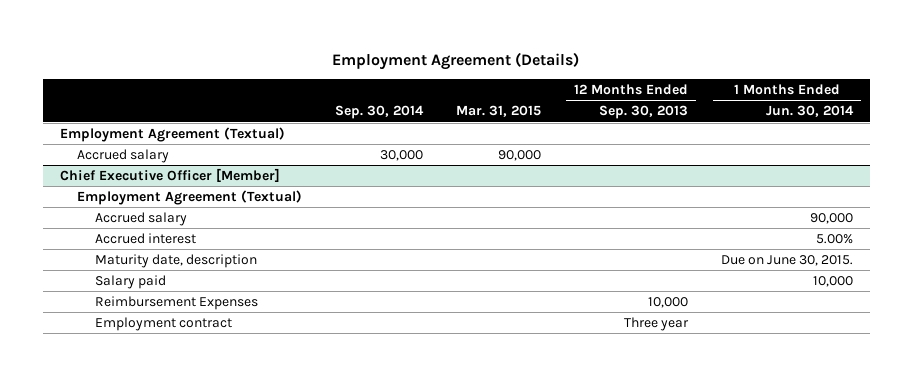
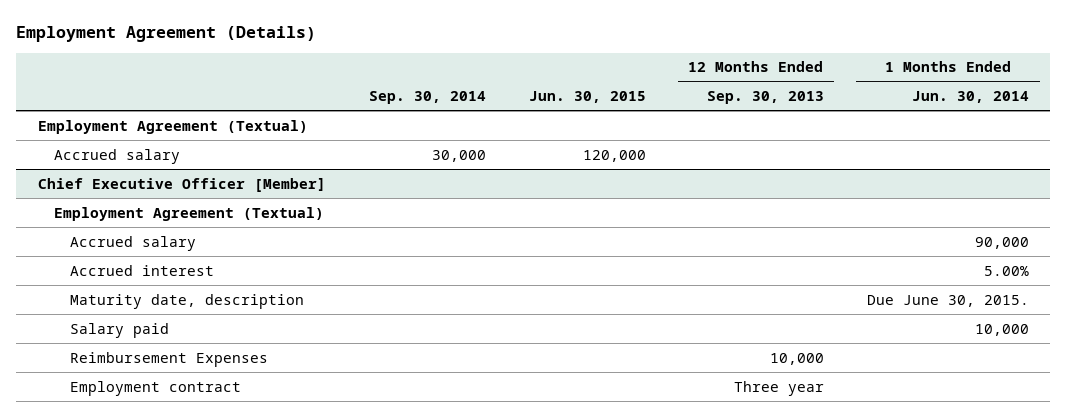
- | Sep. 30, 2014 | Mar. 31, 2015 | 12 Months Ended Sep. 30, 2013 | 1 Months Ended Jun. 30, 2014
+ | Sep. 30, 2014 | Jun. 30, 2015 | 12 Months Ended Sep. 30, 2013 | 1 Months Ended Jun. 30, 2014
@ Chief Executive Officer [Member]
- Maturity date, description | | | | Due on June 30, 2015.
+ Maturity date, description | | | | Due June 30, 2015.

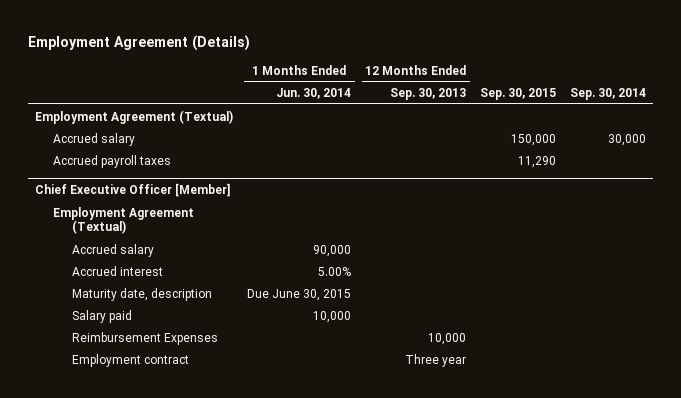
- | Sep. 30, 2014 | Jun. 30, 2015 | 12 Months Ended Sep. 30, 2013 | 1 Months Ended Jun. 30, 2014
+ | 1 Months Ended Jun. 30, 2014 | 12 Months Ended Sep. 30, 2013 | Sep. 30, 2015 | Sep. 30, 2014
+ Accrued payroll taxes | | | 11,290 |
@ Chief Executive Officer [Member]
- Maturity date, description | | | | Due June 30, 2015.
+ Maturity date, description | Due June 30, 2015 | | |

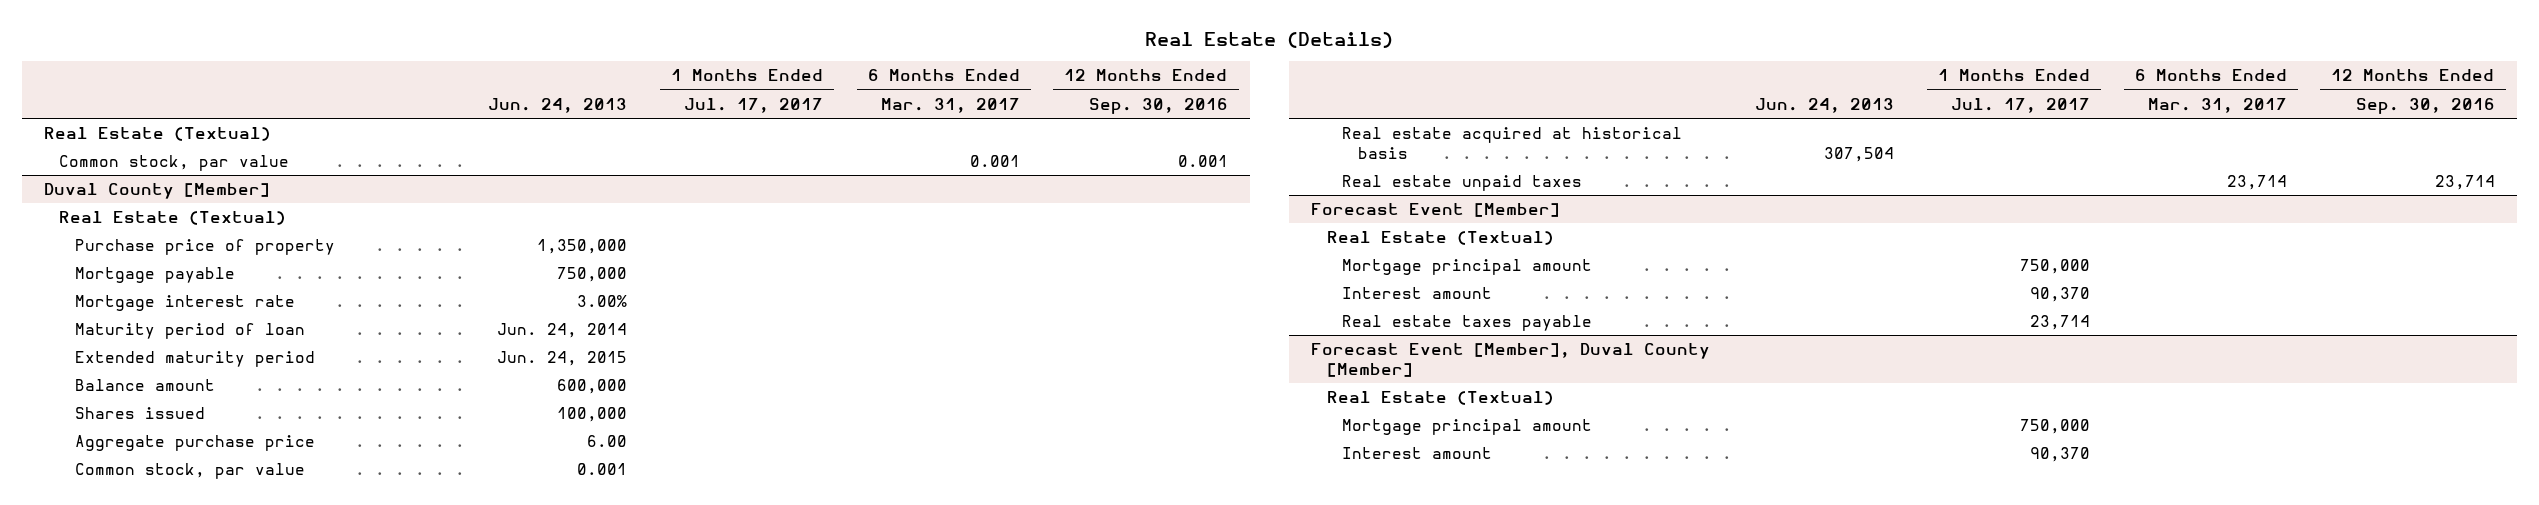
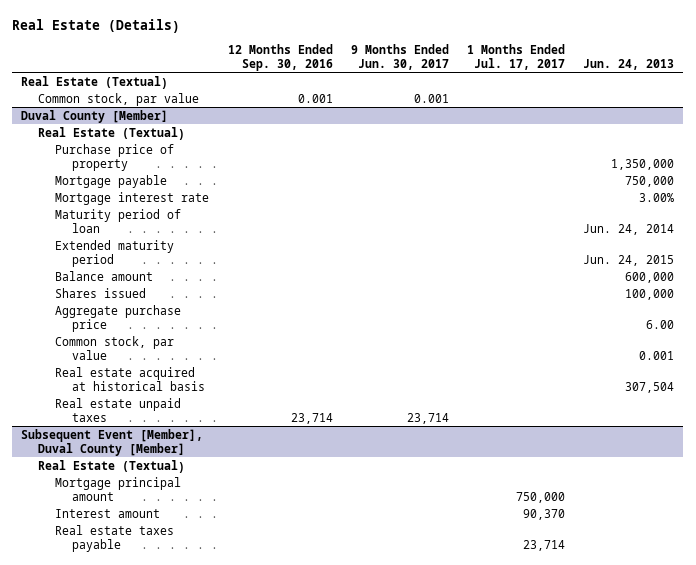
- | Jun. 24, 2013 | 1 Months Ended Jul. 17, 2017 | 6 Months Ended Mar. 31, 2017 | 12 Months Ended Sep. 30, 2016
+ | 12 Months Ended Sep. 30, 2016 | 9 Months Ended Jun. 30, 2017 | 1 Months Ended Jul. 17, 2017 | Jun. 24, 2013
- Forecast Event [Member]
+ Subsequent Event [Member], Duval County [Member]
- Forecast Event [Member], Duval County [Member]
- Real Estate (Textual)
- Mortgage principal amount | | 750,000 | |
- Interest amount | | 90,370 | |

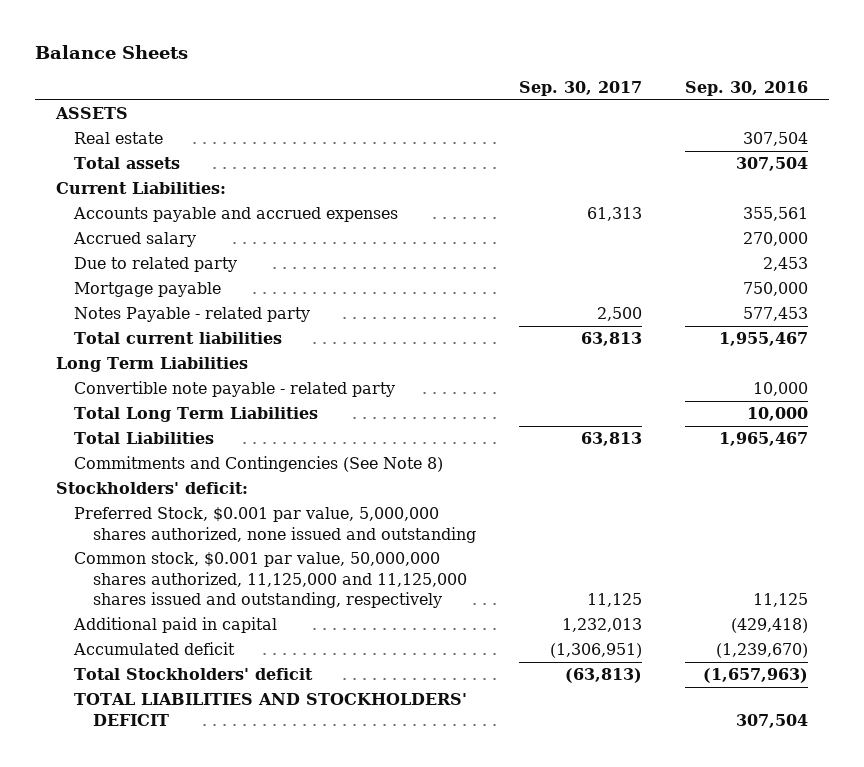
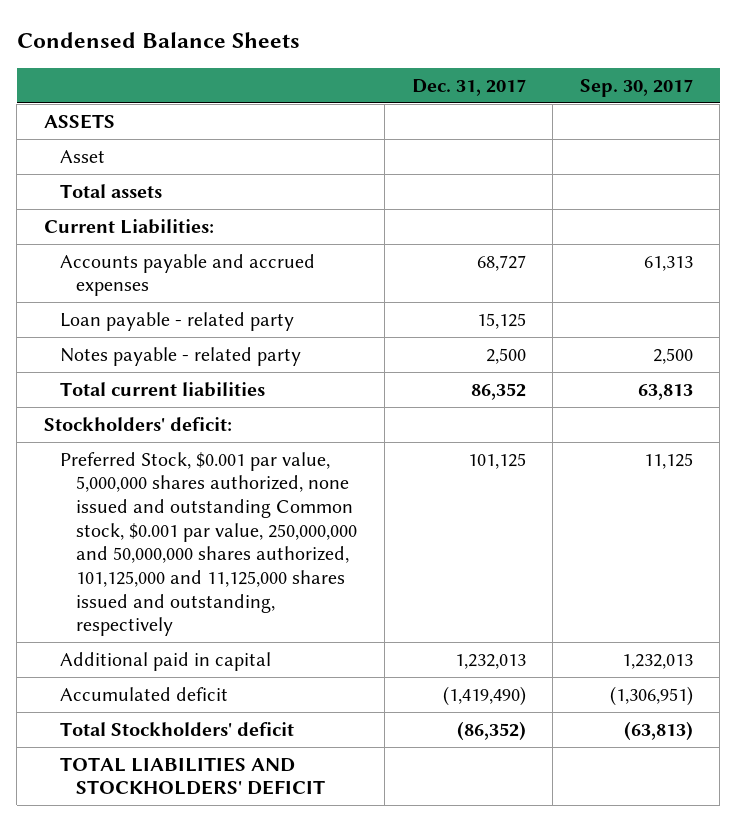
- Balance Sheets
+ Condensed Balance Sheets
- | Sep. 30, 2017 | Sep. 30, 2016
+ | Dec. 31, 2017 | Sep. 30, 2017
- Real estate | | 307,504
+ Asset
- Accrued salary | | 270,000
- Due to related party | | 2,453
- Mortgage payable | | 750,000
- Notes Payable - related party | 2,500 | 577,453
+ Loan payable - related party | 15,125 |
+ Notes payable - related party | 2,500 | 2,500
- Long Term Liabilities
- Convertible note payable - related party | | 10,000
- Total Long Term Liabilities | | 10,000
- Total Liabilities | 63,813 | 1,965,467
- Commitments and Contingencies (See Note 8)
- Preferred Stock, $0.001 par value, 5,000,000 shares authorized, none issued and outstanding
- Common stock, $0.001 par value, 50,000,000 shares authorized, 11,125,000 and 11,125,000 shares issued and outstanding, respectively | 11,125 | 11,125
+ Preferred Stock, $0.001 par value, 5,000,000 shares authorized, none issued and outstanding Common stock, $0.001 par value, 250,000,000 and 50,000,000 shares authorized, 101,125,000 and 11,125,000 shares issued and outstanding, respectively | 101,125 | 11,125

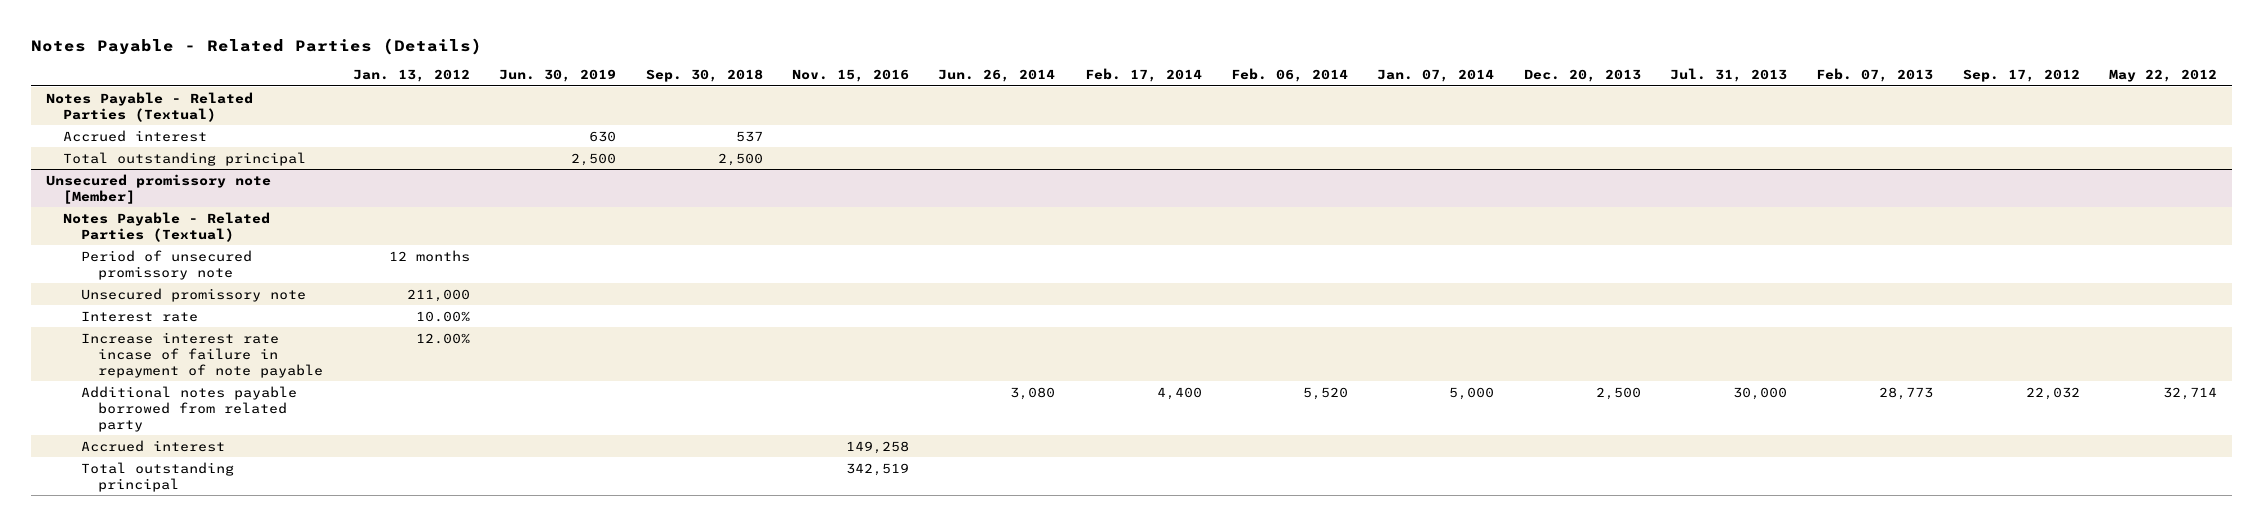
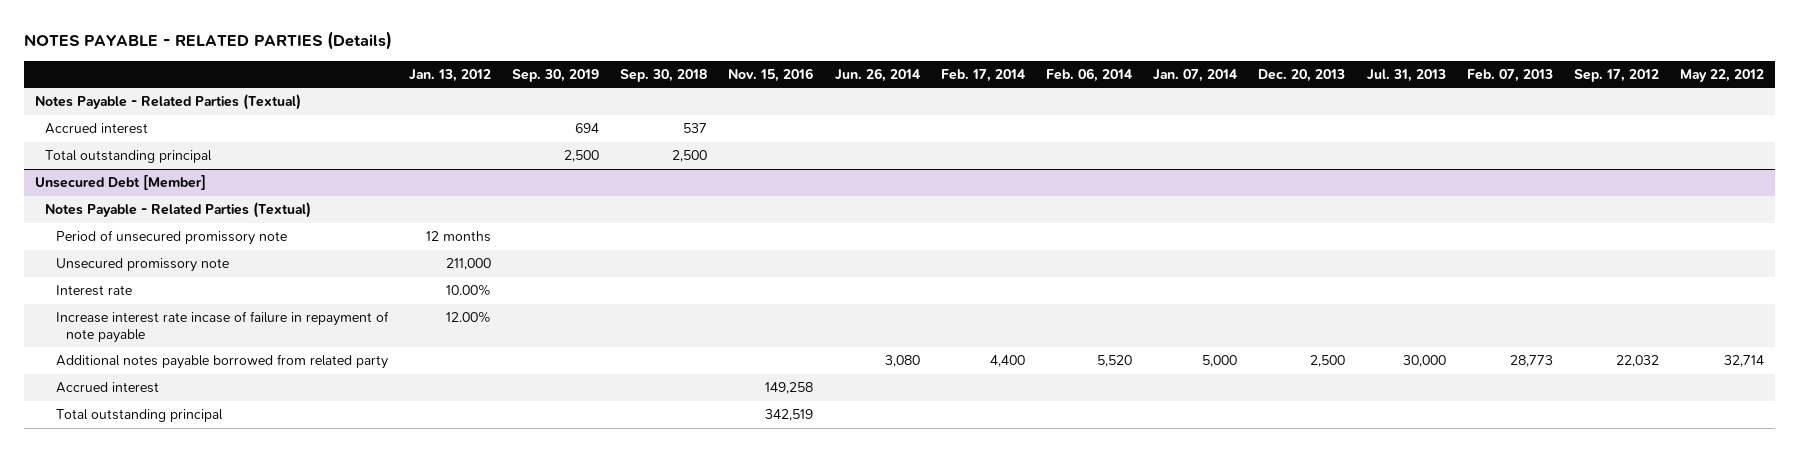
- Notes Payable - Related Parties (Details)
+ NOTES PAYABLE - RELATED PARTIES (Details)
- | Jan. 13, 2012 | Jun. 30, 2019 | Sep. 30, 2018 | Nov. 15, 2016 | Jun. 26, 2014 | Feb. 17, 2014 | Feb. 06, 2014 | Jan. 07, 2014 | Dec. 20, 2013 | Jul. 31, 2013 | Feb. 07, 2013 | Sep. 17, 2012 | May 22, 2012
+ | Jan. 13, 2012 | Sep. 30, 2019 | Sep. 30, 2018 | Nov. 15, 2016 | Jun. 26, 2014 | Feb. 17, 2014 | Feb. 06, 2014 | Jan. 07, 2014 | Dec. 20, 2013 | Jul. 31, 2013 | Feb. 07, 2013 | Sep. 17, 2012 | May 22, 2012
- Unsecured promissory note [Member]
+ Unsecured Debt [Member]

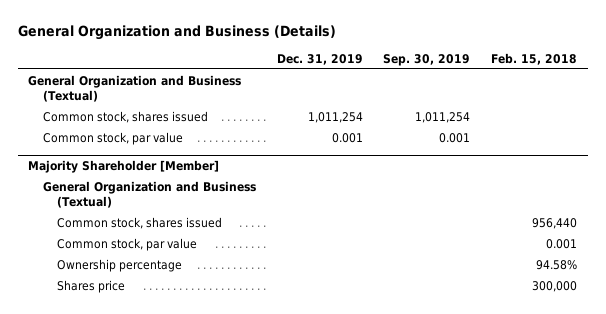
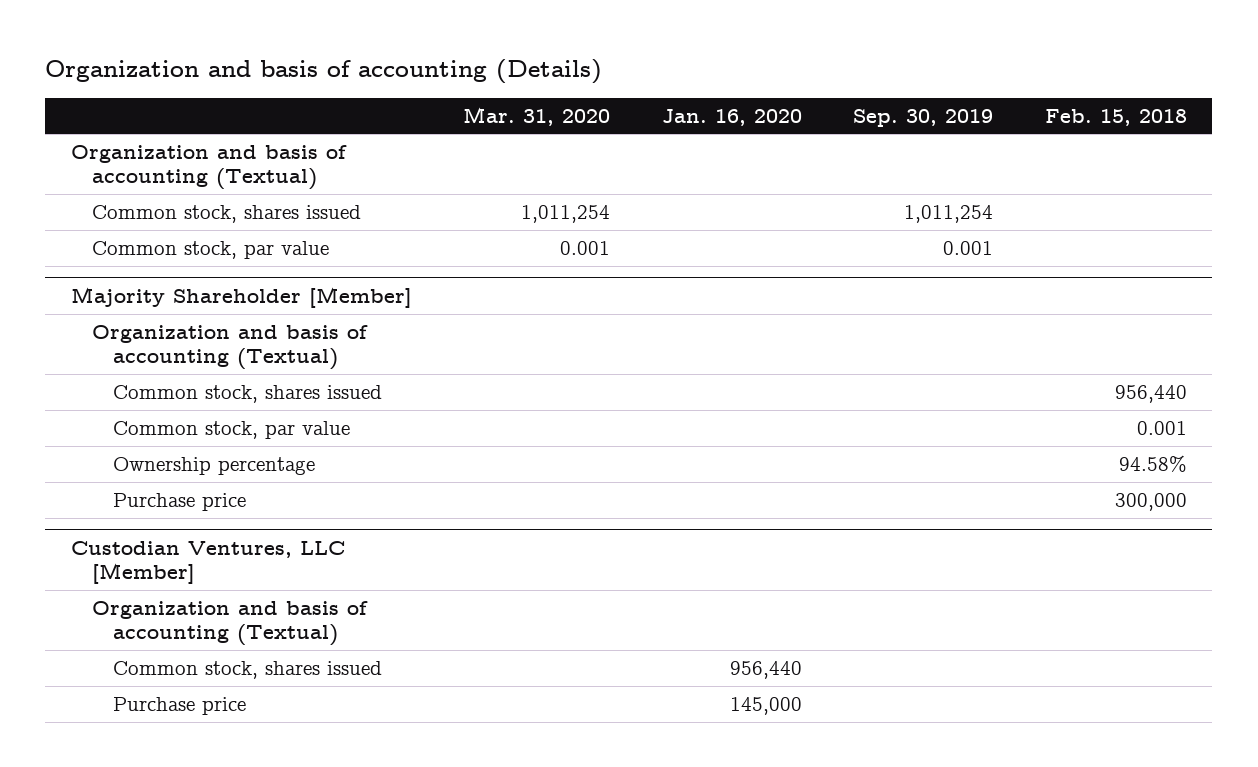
- General Organization and Business (Details)
+ Organization and basis of accounting (Details)
- | Dec. 31, 2019 | Sep. 30, 2019 | Feb. 15, 2018
+ | Mar. 31, 2020 | Jan. 16, 2020 | Sep. 30, 2019 | Feb. 15, 2018
- General Organization and Business (Textual)
+ Organization and basis of accounting (Textual)
@ Majority Shareholder [Member]
- General Organization and Business (Textual)
+ Organization and basis of accounting (Textual)
- Shares price | | | 300,000
+ Purchase price | | | | 300,000
+ Custodian Ventures, LLC [Member]
+ Organization and basis of accounting (Textual)
+ Common stock, shares issued | | 956,440 | |
+ Purchase price | | 145,000 | |

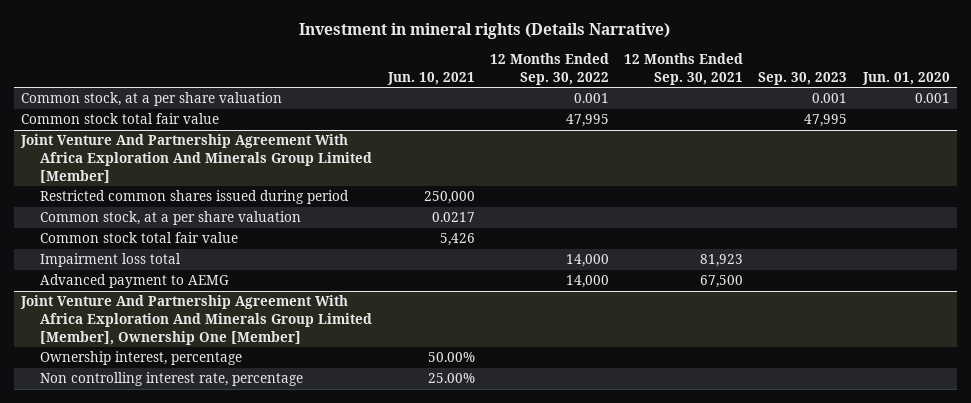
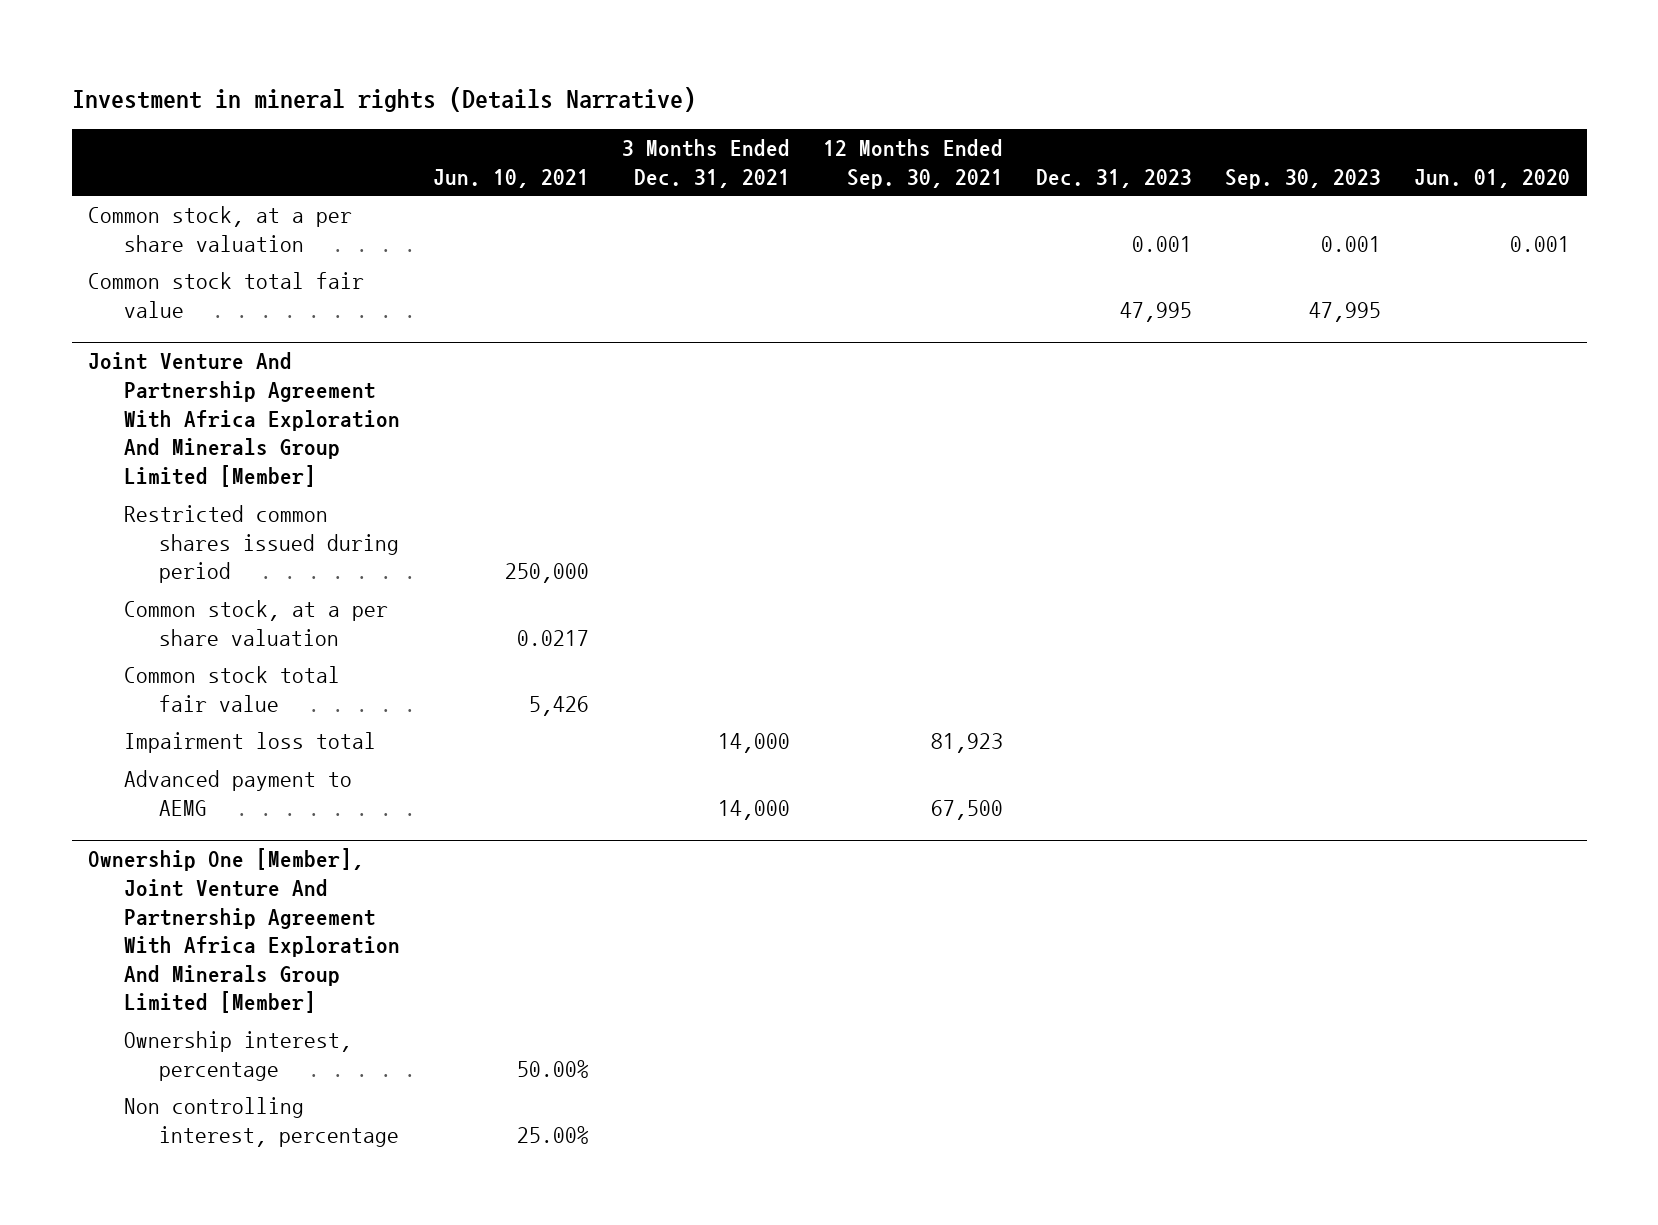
- | Jun. 10, 2021 | 12 Months Ended Sep. 30, 2022 | 12 Months Ended Sep. 30, 2021 | Sep. 30, 2023 | Jun. 01, 2020
+ | Jun. 10, 2021 | 3 Months Ended Dec. 31, 2021 | 12 Months Ended Sep. 30, 2021 | Dec. 31, 2023 | Sep. 30, 2023 | Jun. 01, 2020
- Joint Venture And Partnership Agreement With Africa Exploration And Minerals Group Limited [Member], Ownership One [Member]
+ Ownership One [Member], Joint Venture And Partnership Agreement With Africa Exploration And Minerals Group Limited [Member]
- Non controlling interest rate, percentage | 25.00% | | | |
+ Non controlling interest, percentage | 25.00% | | | | |

